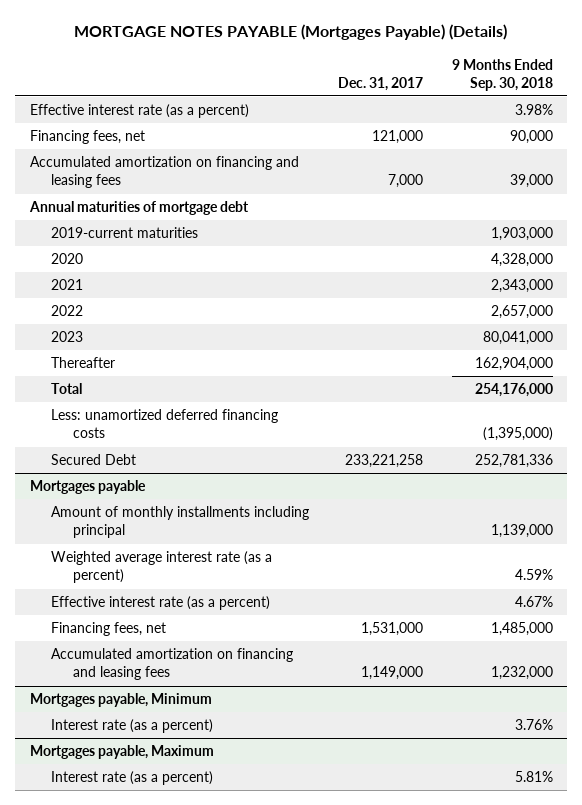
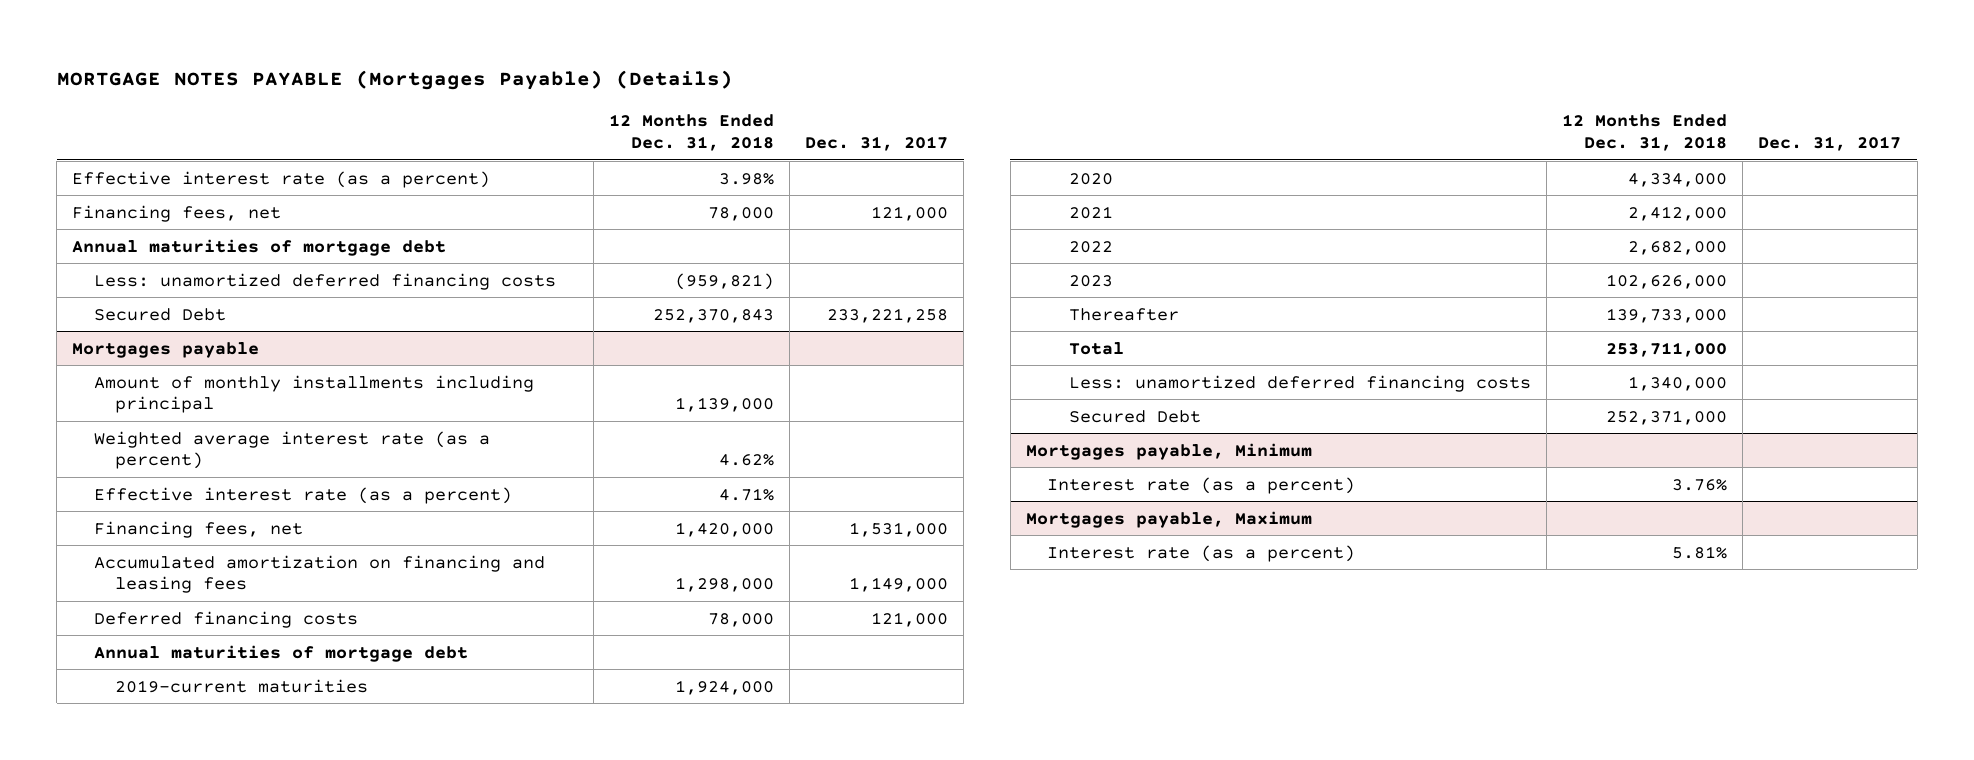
- | Dec. 31, 2017 | 9 Months Ended Sep. 30, 2018
+ | 12 Months Ended Dec. 31, 2018 | Dec. 31, 2017
- Accumulated amortization on financing and leasing fees | 7,000 | 39,000
- 2019-current maturities | | 1,903,000
- 2020 | | 4,328,000
- 2021 | | 2,343,000
- 2022 | | 2,657,000
- 2023 | | 80,041,000
- Thereafter | | 162,904,000
- Total | | 254,176,000
@ Mortgages payable
+ Deferred financing costs | 78,000 | 121,000
+ Annual maturities of mortgage debt
+ 2019-current maturities | 1,924,000 |
+ 2020 | 4,334,000 |
+ 2021 | 2,412,000 |
+ 2022 | 2,682,000 |
+ 2023 | 102,626,000 |
+ Thereafter | 139,733,000 |
+ Total | 253,711,000 |
+ Less: unamortized deferred financing costs | 1,340,000 |
+ Secured Debt | 252,371,000 |

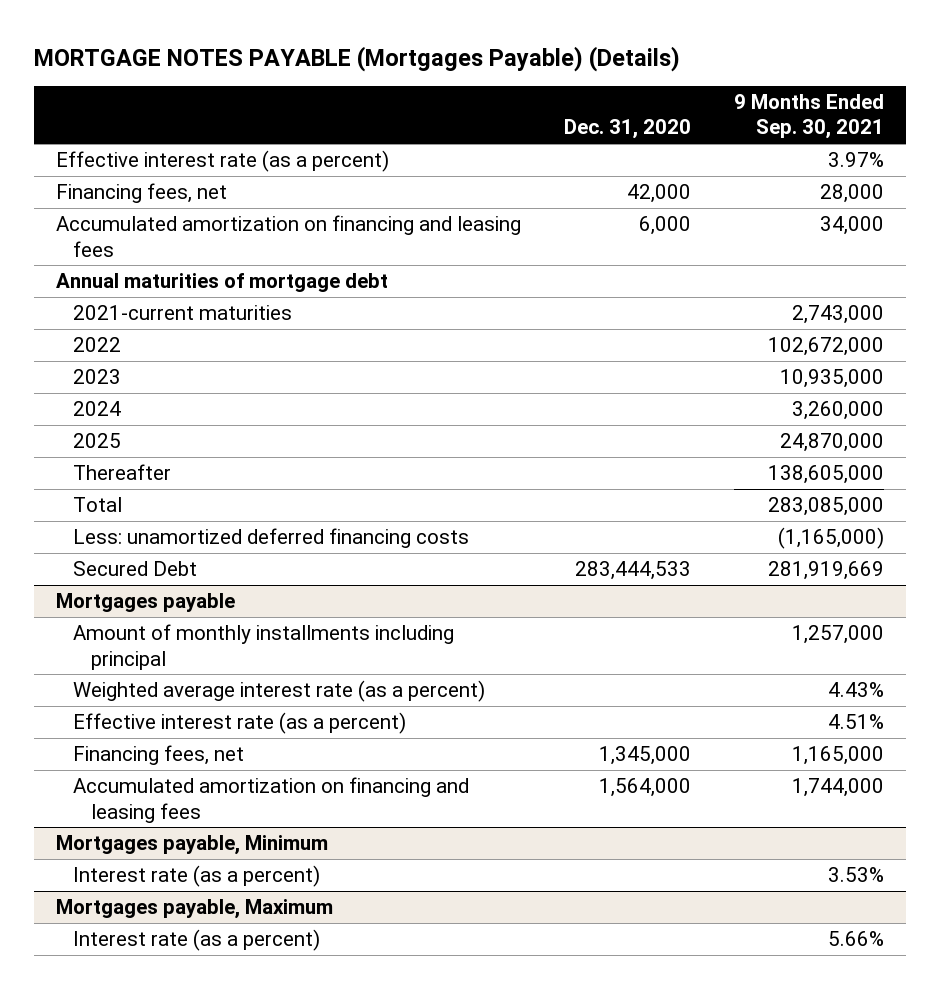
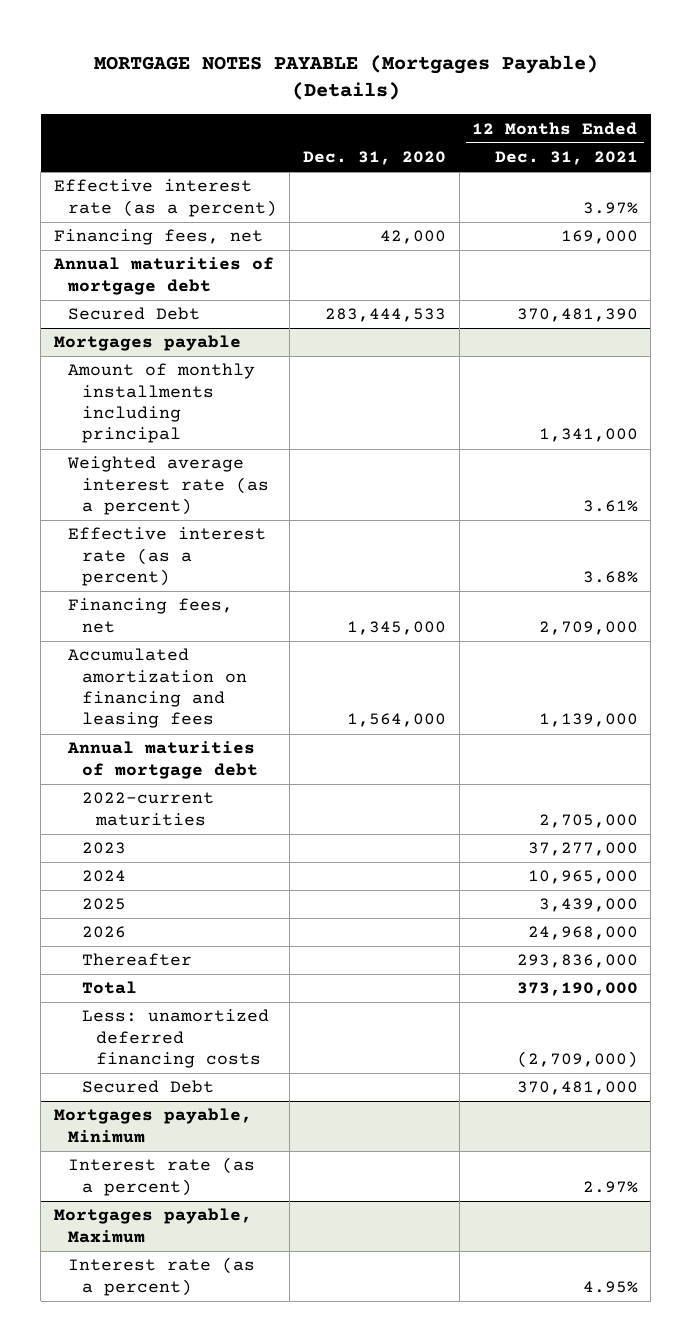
- | Dec. 31, 2020 | 9 Months Ended Sep. 30, 2021
+ | Dec. 31, 2020 | 12 Months Ended Dec. 31, 2021
- Accumulated amortization on financing and leasing fees | 6,000 | 34,000
- 2021-current maturities | | 2,743,000
- 2022 | | 102,672,000
- 2023 | | 10,935,000
- 2024 | | 3,260,000
- 2025 | | 24,870,000
- Thereafter | | 138,605,000
- Total | | 283,085,000
- Less: unamortized deferred financing costs | | (1,165,000)
@ Mortgages payable
+ Annual maturities of mortgage debt
+ 2022-current maturities | | 2,705,000
+ 2023 | | 37,277,000
+ 2024 | | 10,965,000
+ 2025 | | 3,439,000
+ 2026 | | 24,968,000
+ Thereafter | | 293,836,000
+ Total | | 373,190,000
+ Less: unamortized deferred financing costs | | (2,709,000)
+ Secured Debt | | 370,481,000

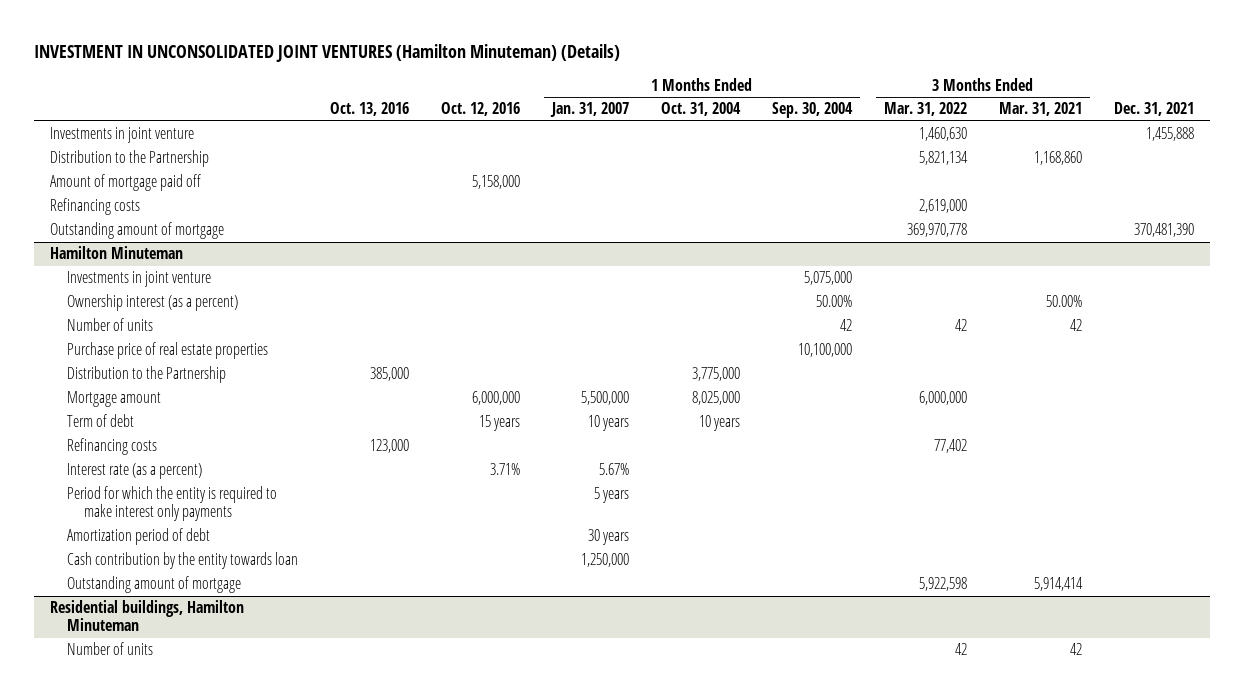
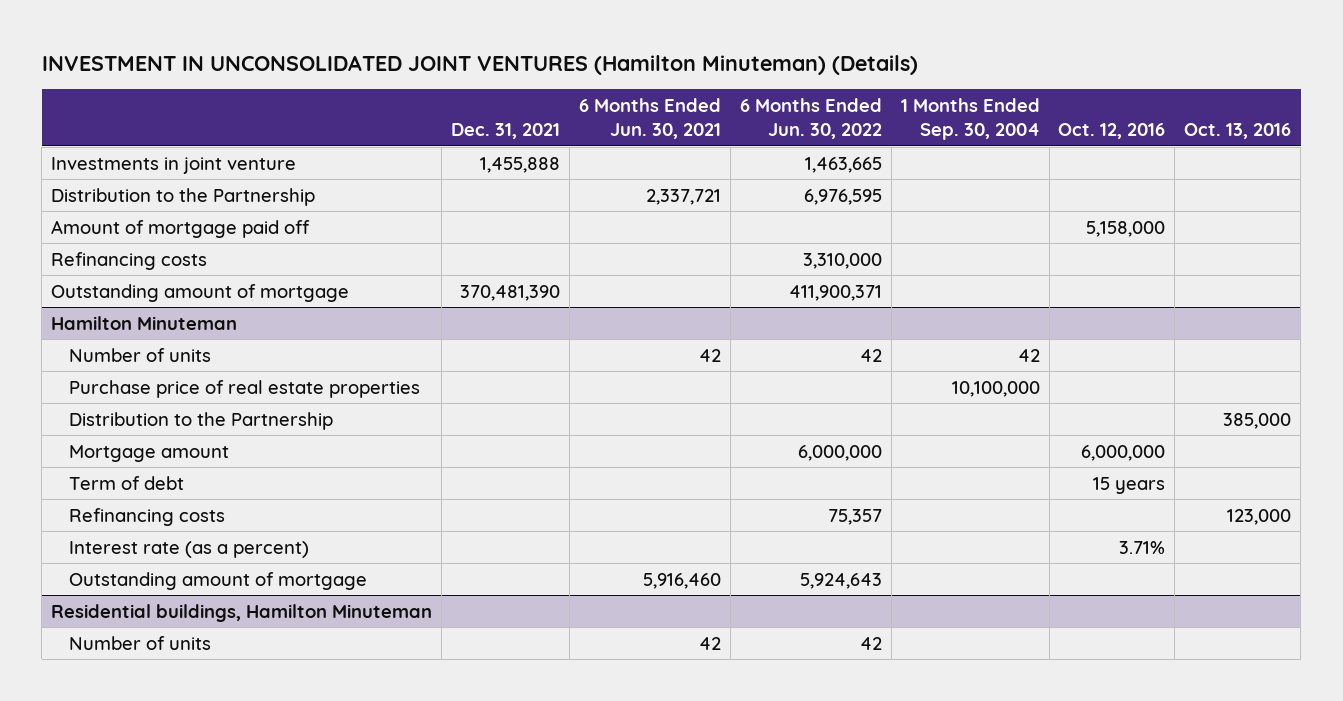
- | Oct. 13, 2016 | Oct. 12, 2016 | 1 Months Ended Jan. 31, 2007 | 1 Months Ended Oct. 31, 2004 | 1 Months Ended Sep. 30, 2004 | 3 Months Ended Mar. 31, 2022 | 3 Months Ended Mar. 31, 2021 | Dec. 31, 2021
+ | Dec. 31, 2021 | 6 Months Ended Jun. 30, 2021 | 6 Months Ended Jun. 30, 2022 | 1 Months Ended Sep. 30, 2004 | Oct. 12, 2016 | Oct. 13, 2016
@ Hamilton Minuteman
- Investments in joint venture | | | | | 5,075,000 | | |
- Ownership interest (as a percent) | | | | | 50.00% | | 50.00% |
- Period for which the entity is required to make interest only payments | | | 5 years | | | | |
- Amortization period of debt | | | 30 years | | | | |
- Cash contribution by the entity towards loan | | | 1,250,000 | | | | |

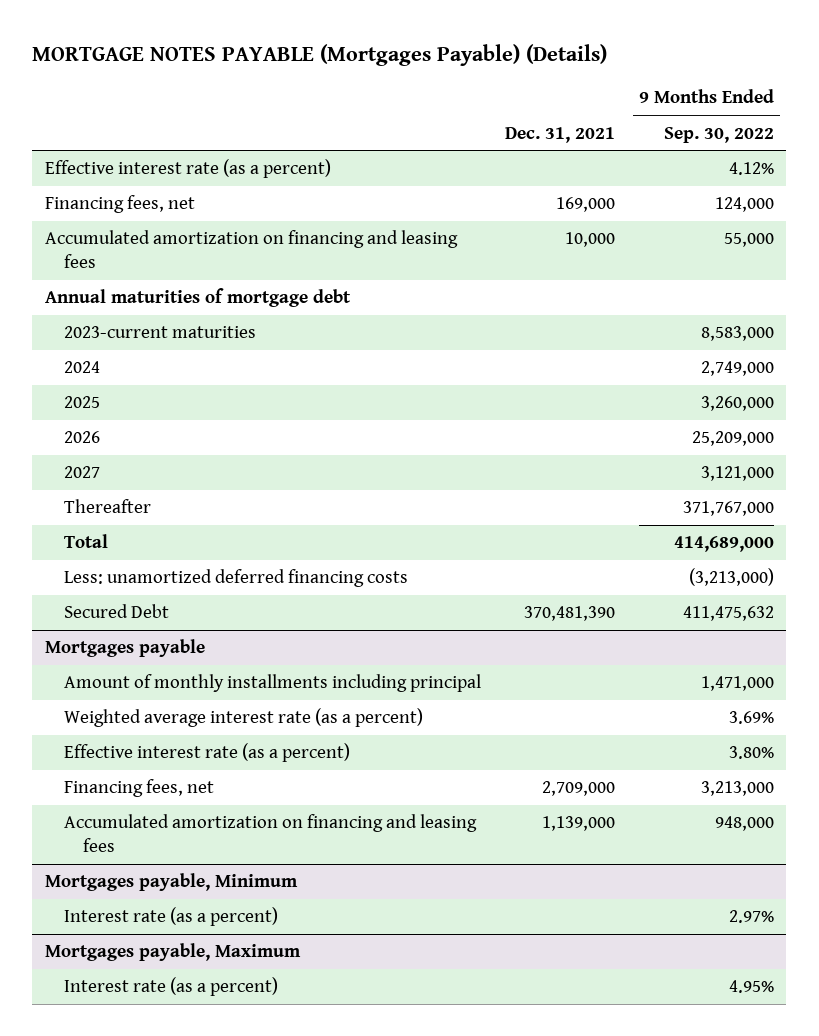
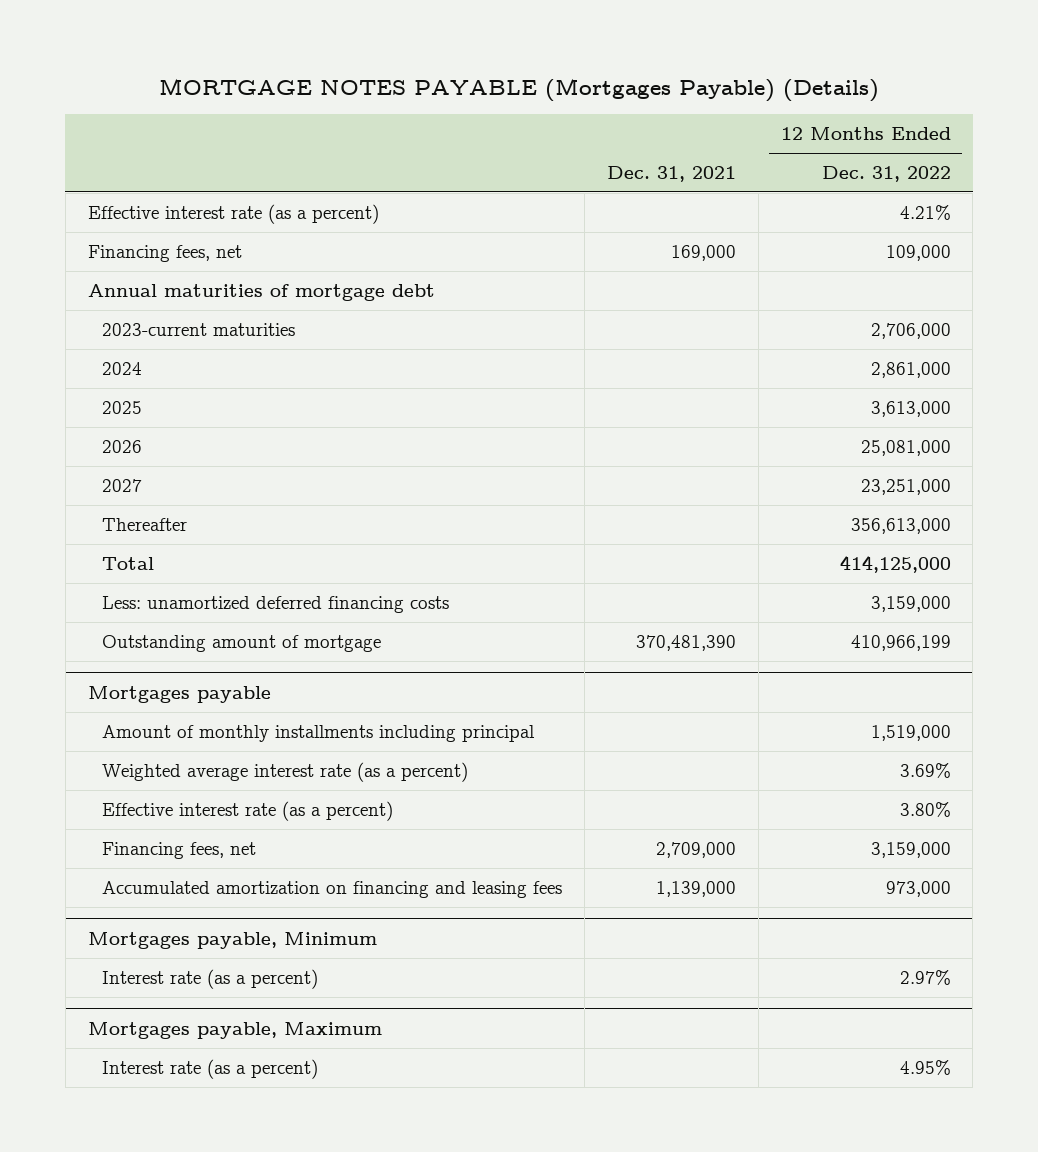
- | Dec. 31, 2021 | 9 Months Ended Sep. 30, 2022
+ | Dec. 31, 2021 | 12 Months Ended Dec. 31, 2022
- Accumulated amortization on financing and leasing fees | 10,000 | 55,000
- Secured Debt | 370,481,390 | 411,475,632
+ Outstanding amount of mortgage | 370,481,390 | 410,966,199

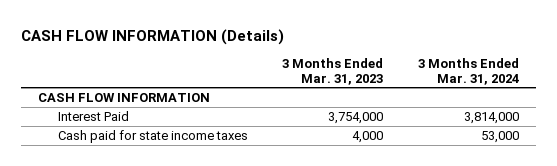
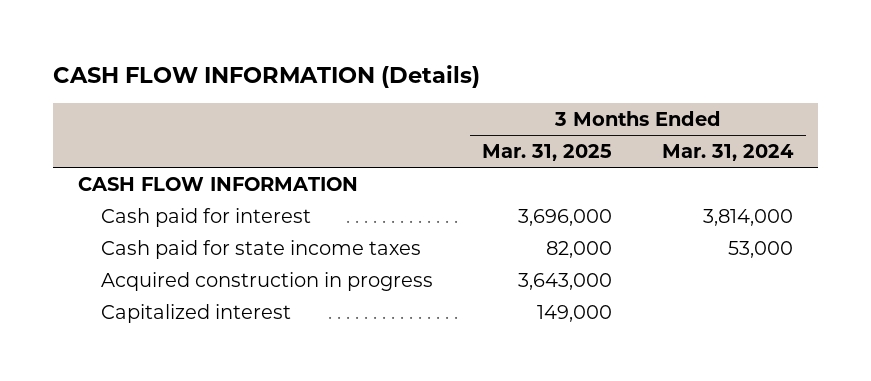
- | 3 Months Ended Mar. 31, 2023 | 3 Months Ended Mar. 31, 2024
+ | 3 Months Ended Mar. 31, 2025 | 3 Months Ended Mar. 31, 2024
- Interest Paid | 3,754,000 | 3,814,000
+ Cash paid for interest | 3,696,000 | 3,814,000
+ Acquired construction in progress | 3,643,000 |
+ Capitalized interest | 149,000 |

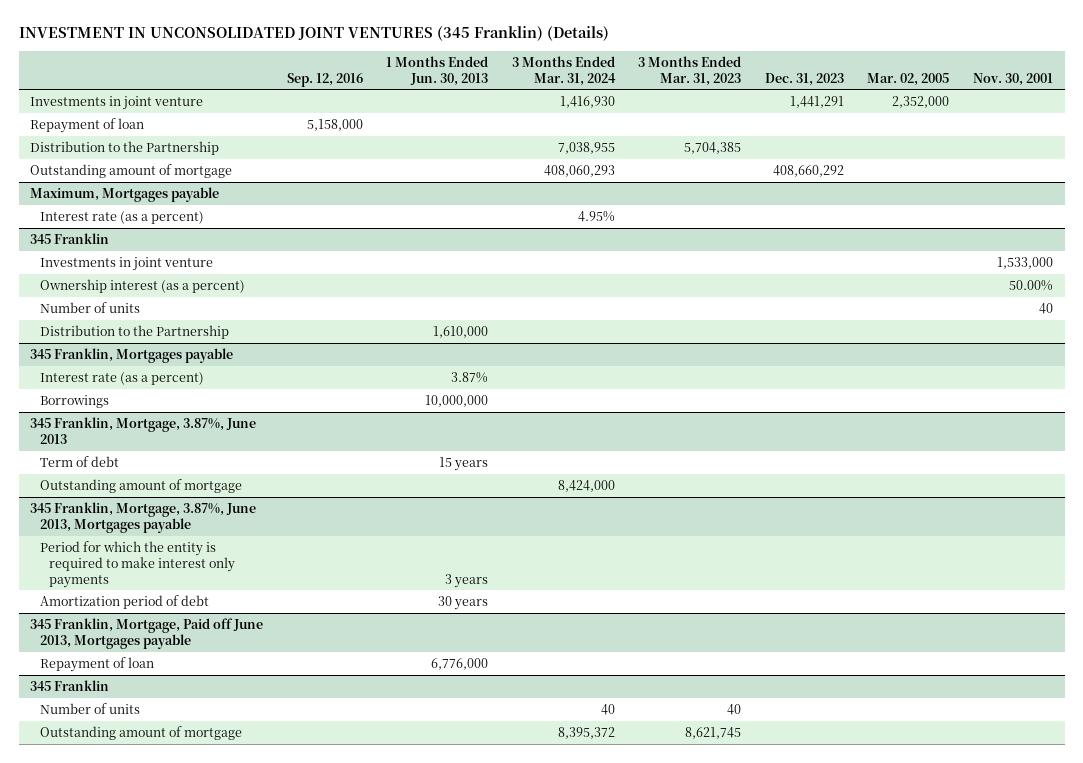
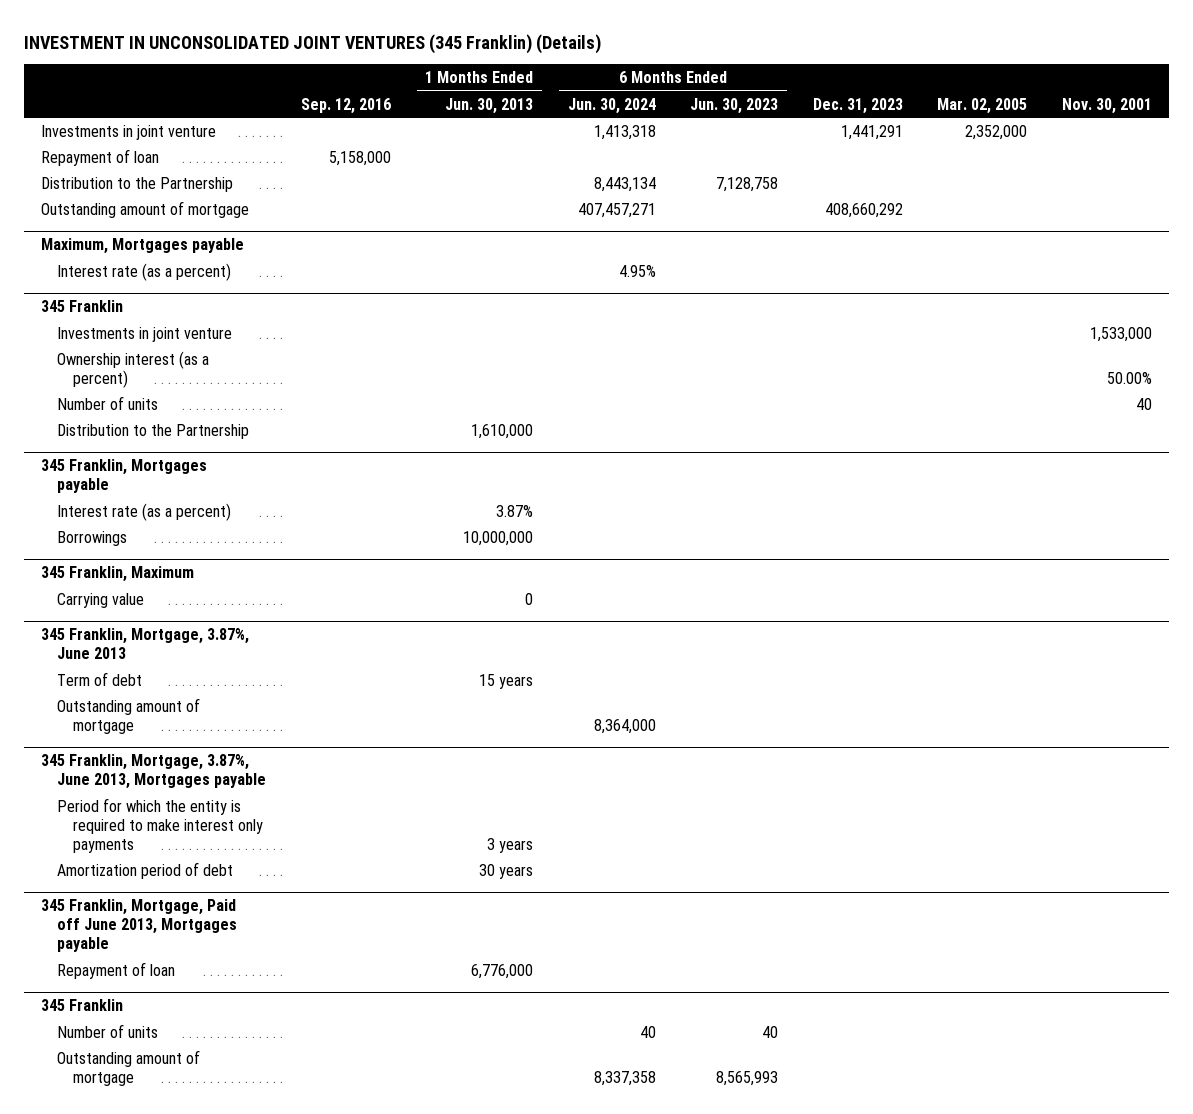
- | Sep. 12, 2016 | 1 Months Ended Jun. 30, 2013 | 3 Months Ended Mar. 31, 2024 | 3 Months Ended Mar. 31, 2023 | Dec. 31, 2023 | Mar. 02, 2005 | Nov. 30, 2001
+ | Sep. 12, 2016 | 1 Months Ended Jun. 30, 2013 | 6 Months Ended Jun. 30, 2024 | 6 Months Ended Jun. 30, 2023 | Dec. 31, 2023 | Mar. 02, 2005 | Nov. 30, 2001
+ 345 Franklin, Maximum
+ Carrying value | | 0 | | | | |

